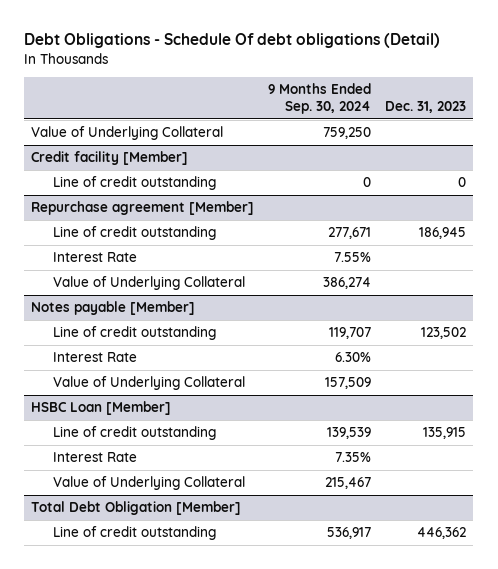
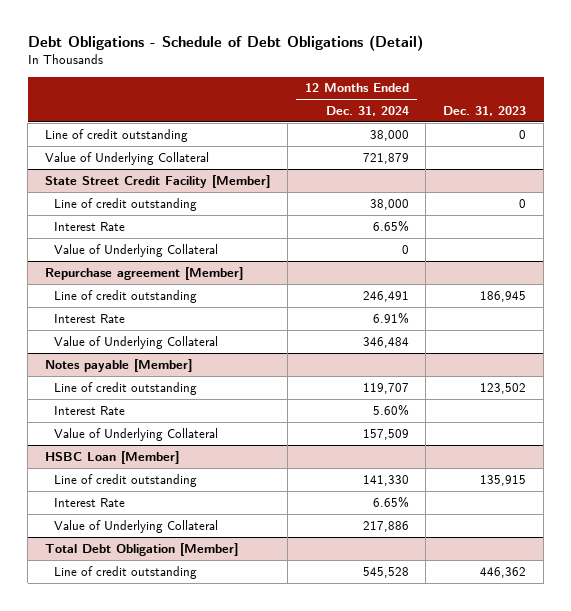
- Debt Obligations - Schedule Of debt obligations (Detail)
+ Debt Obligations - Schedule of Debt Obligations (Detail)
- | 9 Months Ended Sep. 30, 2024 | Dec. 31, 2023
+ | 12 Months Ended Dec. 31, 2024 | Dec. 31, 2023
+ Line of credit outstanding | 38,000 | 0
- Credit facility [Member]
- Line of credit outstanding | 0 | 0
+ State Street Credit Facility [Member]
+ Line of credit outstanding | 38,000 | 0
+ Interest Rate | 6.65% |
+ Value of Underlying Collateral | 0 |

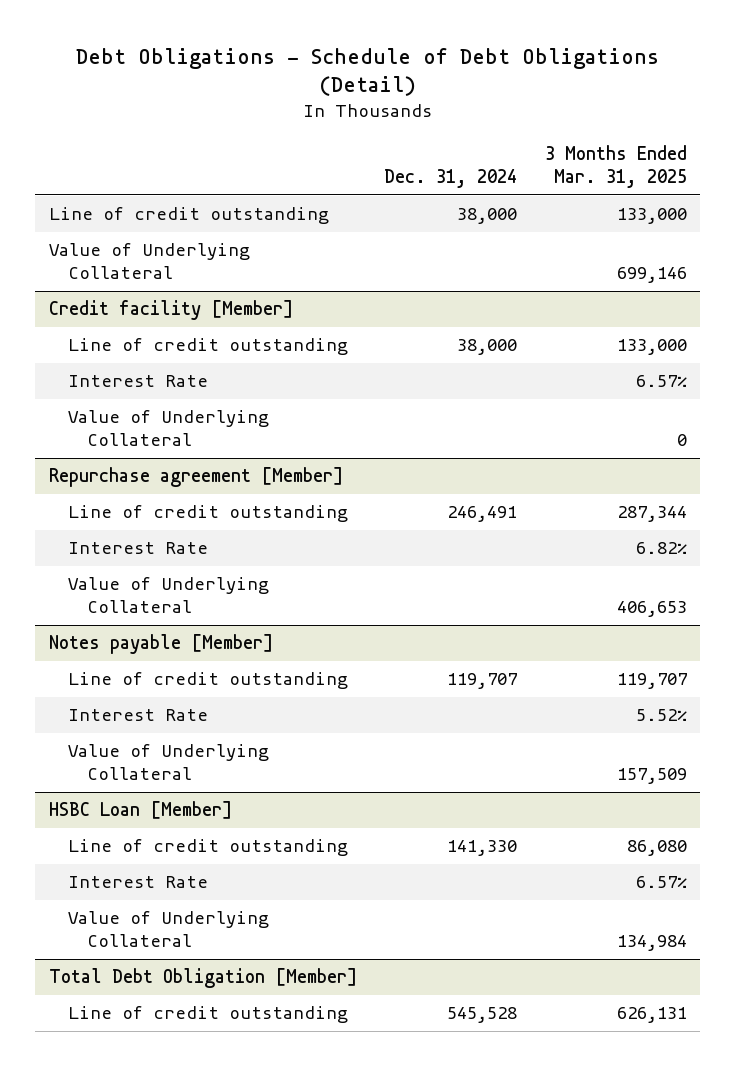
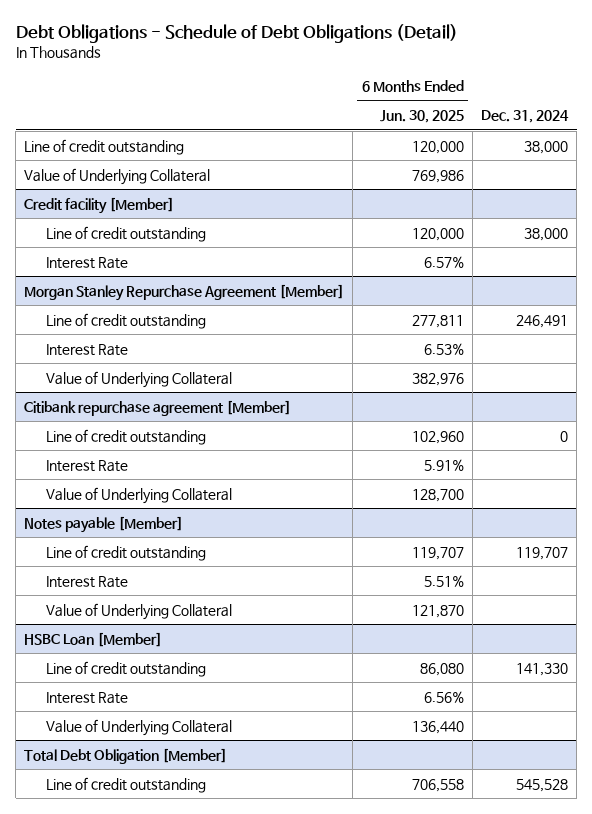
- | Dec. 31, 2024 | 3 Months Ended Mar. 31, 2025
+ | 6 Months Ended Jun. 30, 2025 | Dec. 31, 2024
@ Credit facility [Member]
- Value of Underlying Collateral | | 0
- Repurchase agreement [Member]
+ Morgan Stanley Repurchase Agreement [Member]
+ Citibank repurchase agreement [Member]
+ Line of credit outstanding | 102,960 | 0
+ Interest Rate | 5.91% |
+ Value of Underlying Collateral | 128,700 |

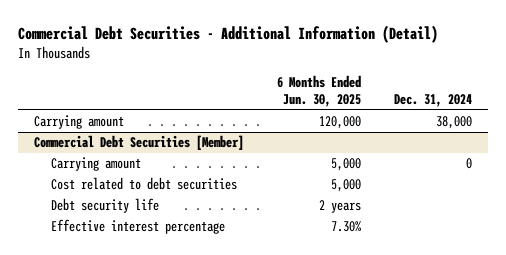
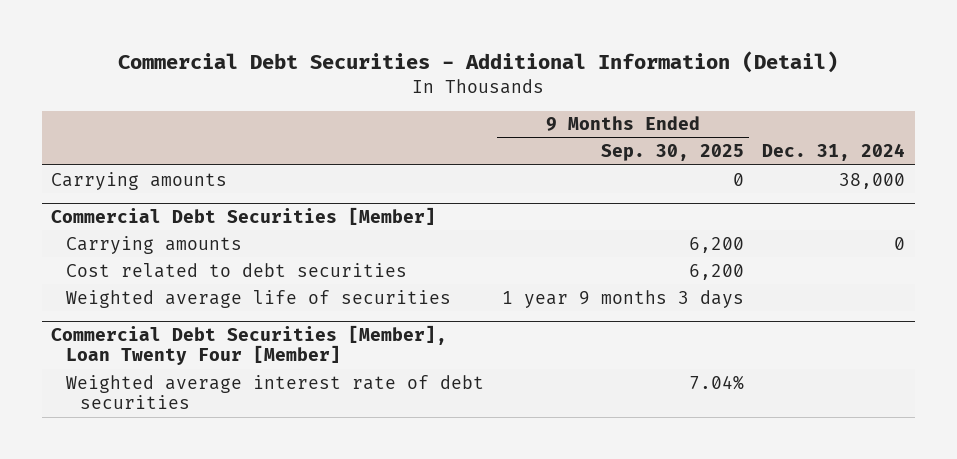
- | 6 Months Ended Jun. 30, 2025 | Dec. 31, 2024
+ | 9 Months Ended Sep. 30, 2025 | Dec. 31, 2024
- Carrying amount | 120,000 | 38,000
+ Carrying amounts | 0 | 38,000
@ Commercial Debt Securities [Member]
- Carrying amount | 5,000 | 0
+ Carrying amounts | 6,200 | 0
- Debt security life | 2 years |
- Effective interest percentage | 7.30% |
+ Weighted average life of securities | 1 year 9 months 3 days |
+ Commercial Debt Securities [Member], Loan Twenty Four [Member]
+ Weighted average interest rate of debt securities | 7.04% |

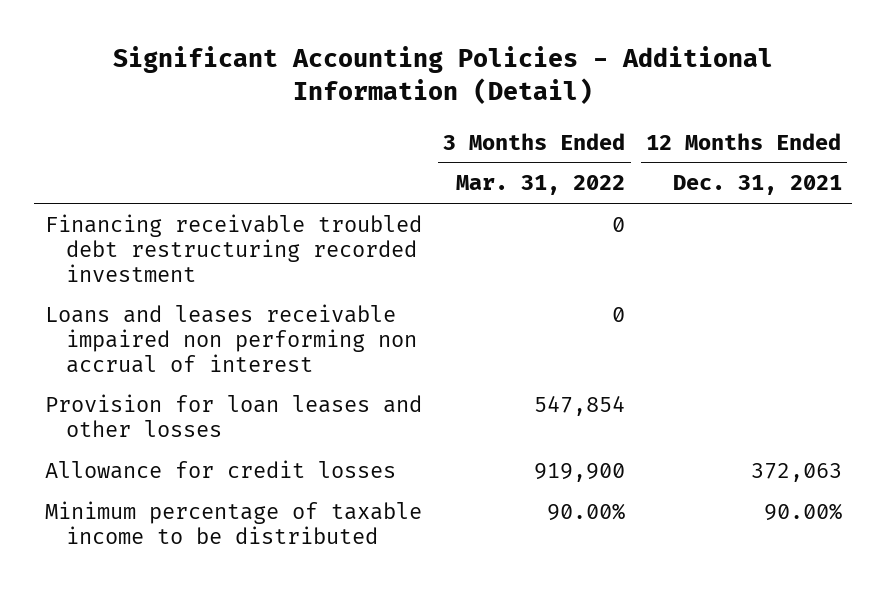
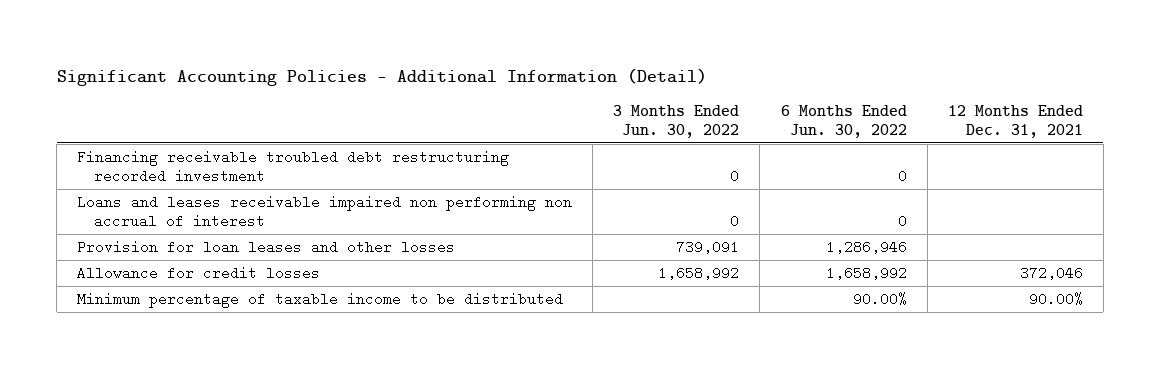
- | 3 Months Ended Mar. 31, 2022 | 12 Months Ended Dec. 31, 2021
+ | 3 Months Ended Jun. 30, 2022 | 6 Months Ended Jun. 30, 2022 | 12 Months Ended Dec. 31, 2021
- Allowance for credit losses | 919,900 | 372,063
+ Allowance for credit losses | 1,658,992 | 1,658,992 | 372,046

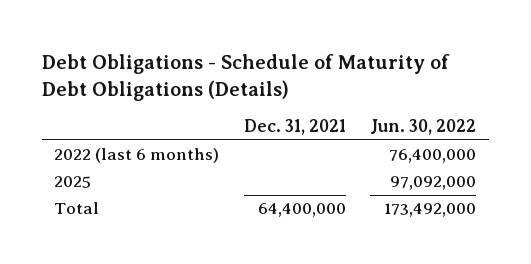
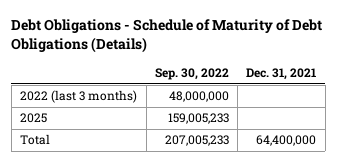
- | Dec. 31, 2021 | Jun. 30, 2022
+ | Sep. 30, 2022 | Dec. 31, 2021
- 2022 (last 6 months) | | 76,400,000
+ 2022 (last 3 months) | 48,000,000 |

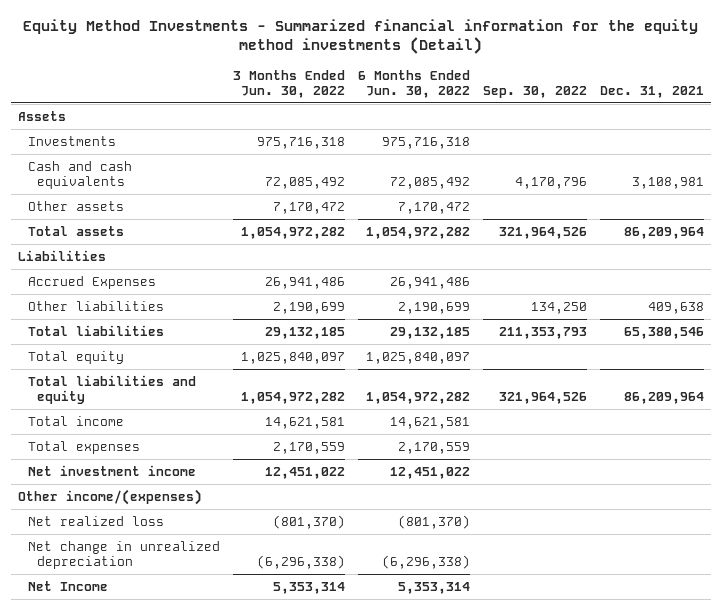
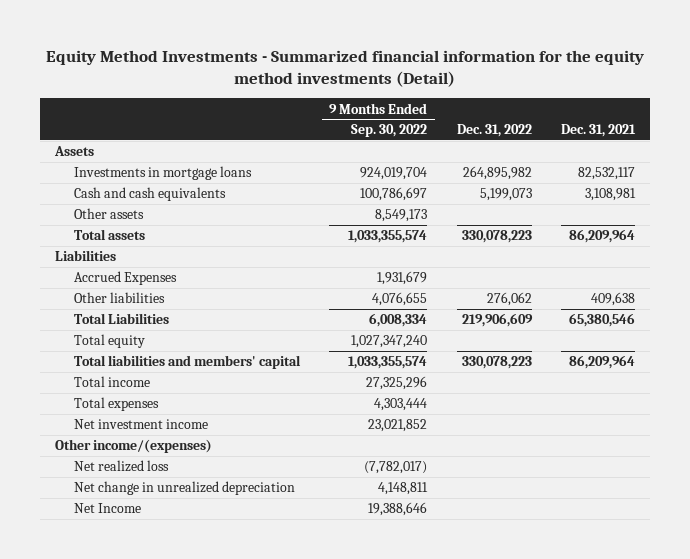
- | 3 Months Ended Jun. 30, 2022 | 6 Months Ended Jun. 30, 2022 | Sep. 30, 2022 | Dec. 31, 2021
+ | 9 Months Ended Sep. 30, 2022 | Dec. 31, 2022 | Dec. 31, 2021
- Investments | 975,716,318 | 975,716,318 | |
+ Investments in mortgage loans | 924,019,704 | 264,895,982 | 82,532,117
- Total liabilities | 29,132,185 | 29,132,185 | 211,353,793 | 65,380,546
+ Total Liabilities | 6,008,334 | 219,906,609 | 65,380,546
- Total liabilities and equity | 1,054,972,282 | 1,054,972,282 | 321,964,526 | 86,209,964
+ Total liabilities and members' capital | 1,033,355,574 | 330,078,223 | 86,209,964

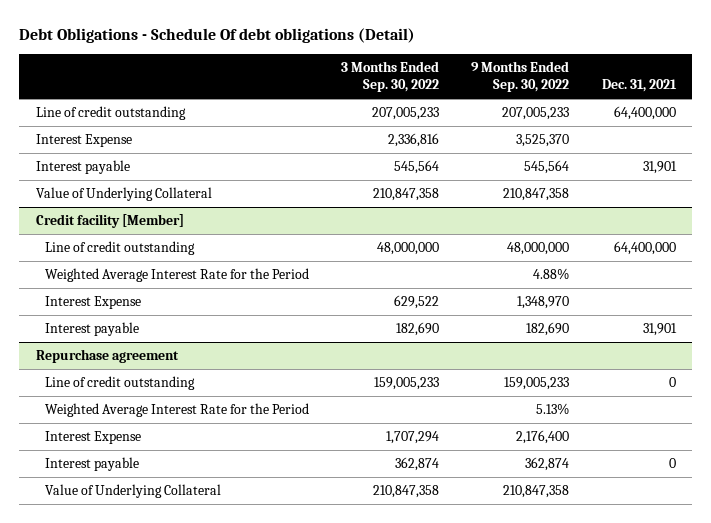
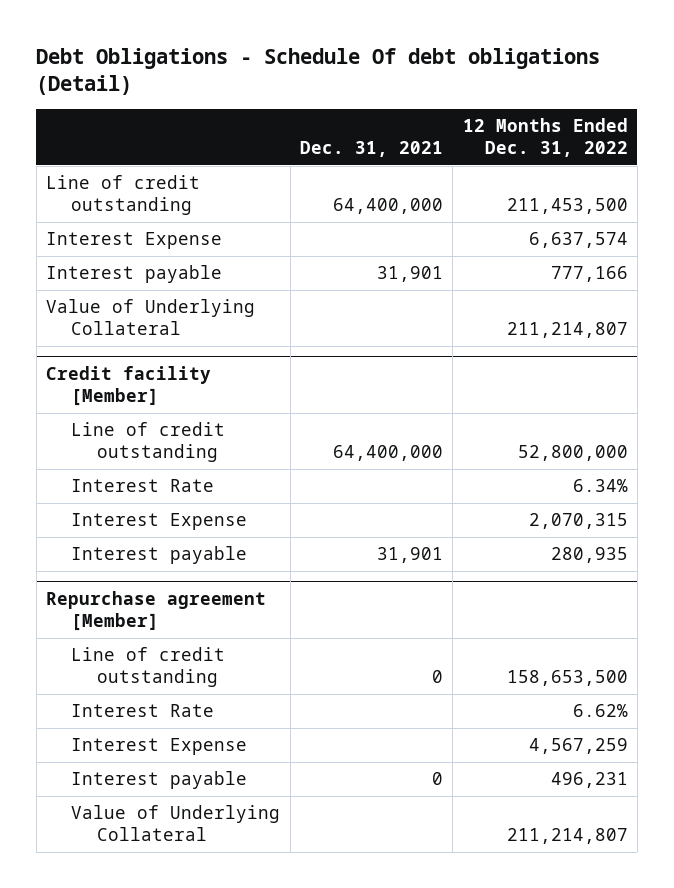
- | 3 Months Ended Sep. 30, 2022 | 9 Months Ended Sep. 30, 2022 | Dec. 31, 2021
+ | Dec. 31, 2021 | 12 Months Ended Dec. 31, 2022
@ Credit facility [Member]
- Weighted Average Interest Rate for the Period | | 4.88% |
+ Interest Rate | | 6.34%
- Repurchase agreement
+ Repurchase agreement [Member]
- Weighted Average Interest Rate for the Period | | 5.13% |
+ Interest Rate | | 6.62%

